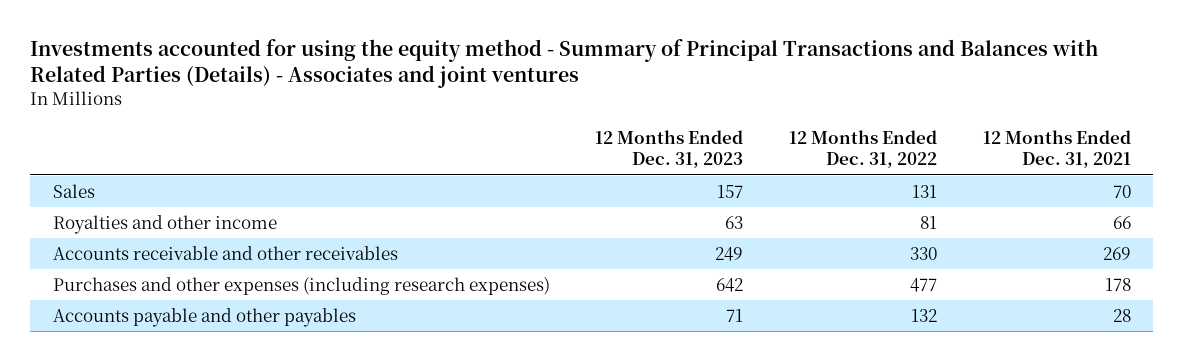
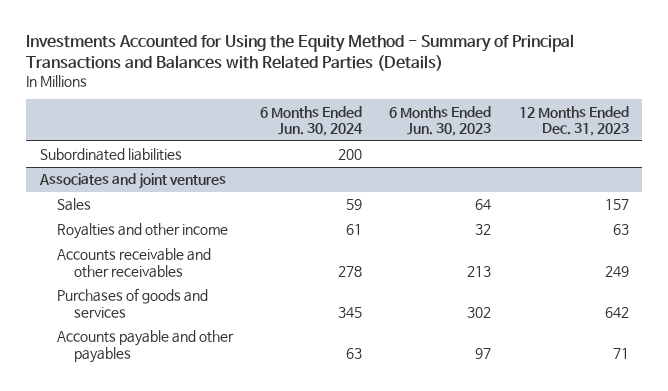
- Investments accounted for using the equity method - Summary of Principal Transactions and Balances with Related Parties (Details) - Associates and joint ventures
+ Investments Accounted for Using the Equity Method - Summary of Principal Transactions and Balances with Related Parties (Details)
- | 12 Months Ended Dec. 31, 2023 | 12 Months Ended Dec. 31, 2022 | 12 Months Ended Dec. 31, 2021
+ | 6 Months Ended Jun. 30, 2024 | 6 Months Ended Jun. 30, 2023 | 12 Months Ended Dec. 31, 2023
+ Subordinated liabilities | 200 | |
+ Associates and joint ventures
- Purchases and other expenses (including research expenses) | 642 | 477 | 178
+ Purchases of goods and services | 345 | 302 | 642

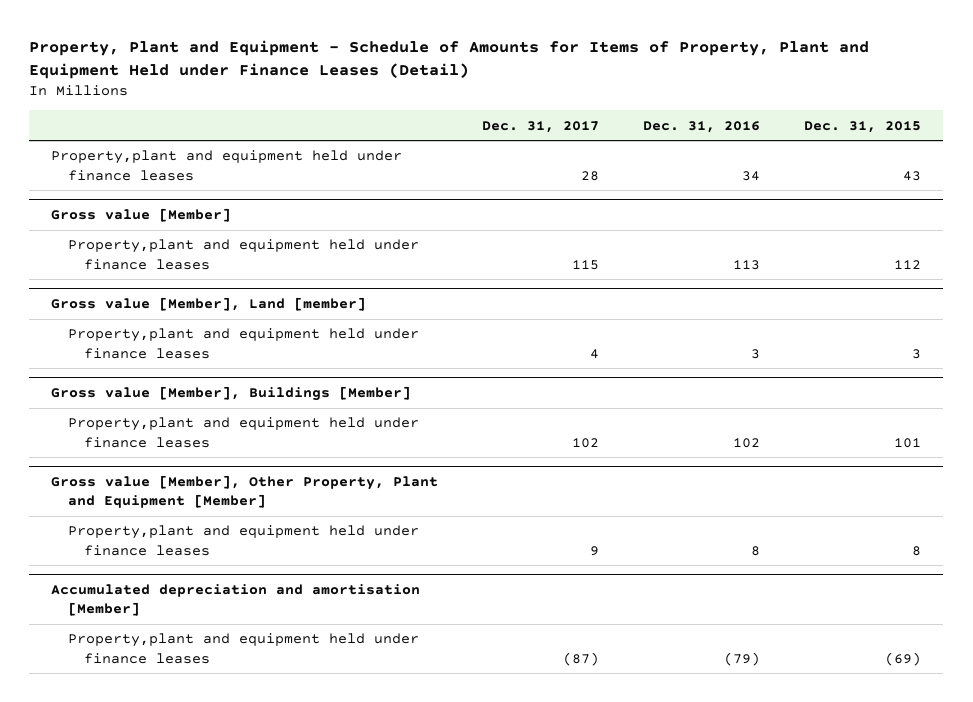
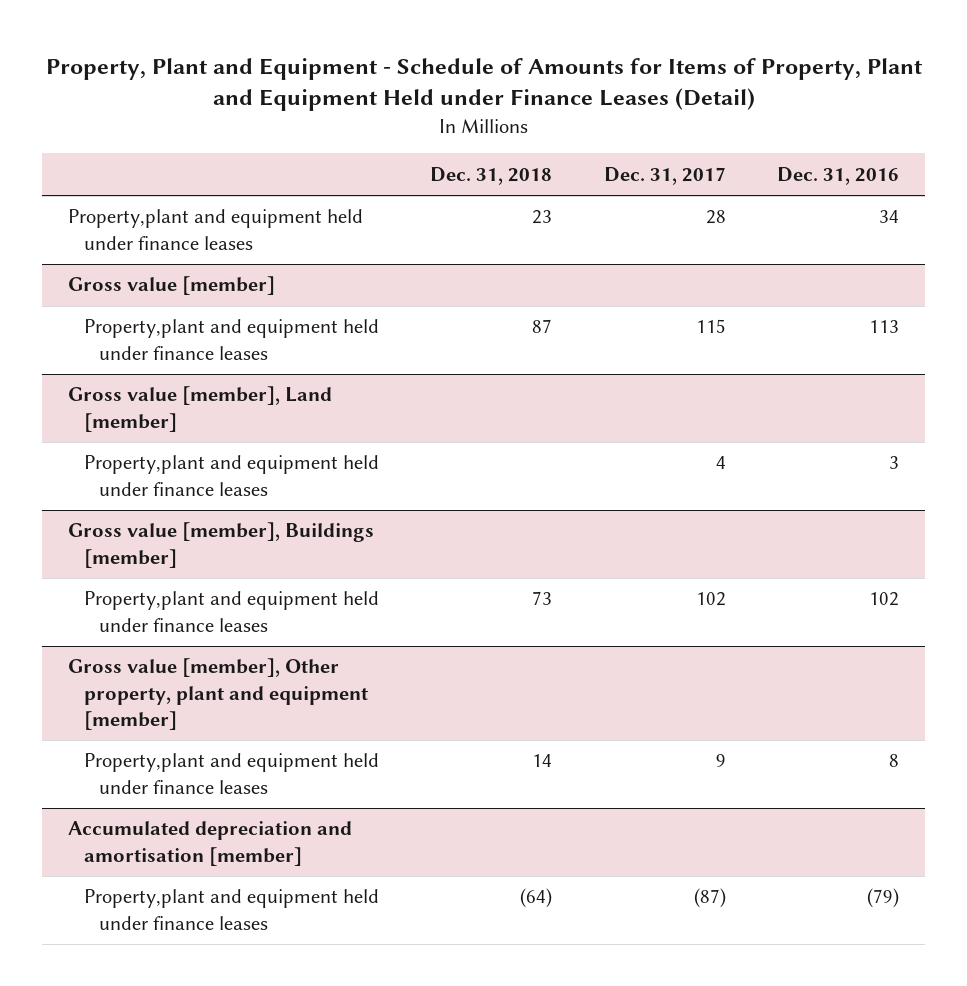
- | Dec. 31, 2017 | Dec. 31, 2016 | Dec. 31, 2015
+ | Dec. 31, 2018 | Dec. 31, 2017 | Dec. 31, 2016
- Gross value [Member]
+ Gross value [member]
- Gross value [Member], Land [member]
+ Gross value [member], Land [member]
- Gross value [Member], Buildings [Member]
+ Gross value [member], Buildings [member]
- Gross value [Member], Other Property, Plant and Equipment [Member]
+ Gross value [member], Other property, plant and equipment [member]
- Accumulated depreciation and amortisation [Member]
+ Accumulated depreciation and amortisation [member]

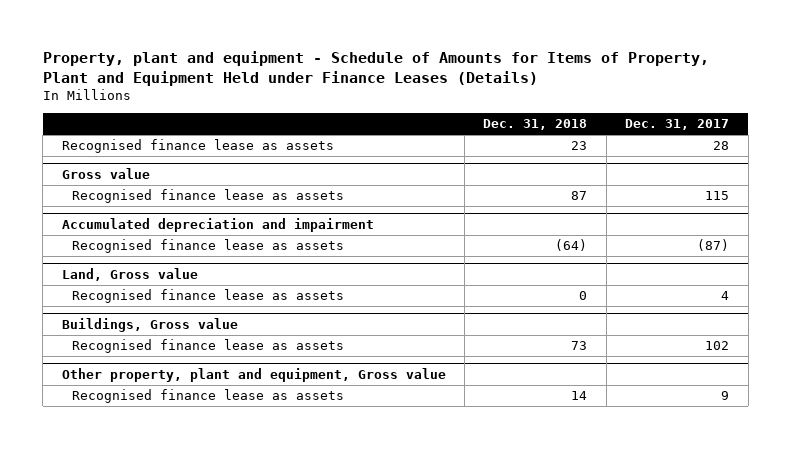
- Property, Plant and Equipment - Schedule of Amounts for Items of Property, Plant and Equipment Held under Finance Leases (Detail)
+ Property, plant and equipment - Schedule of Amounts for Items of Property, Plant and Equipment Held under Finance Leases (Details)
- | Dec. 31, 2018 | Dec. 31, 2017 | Dec. 31, 2016
+ | Dec. 31, 2018 | Dec. 31, 2017
- Property,plant and equipment held under finance leases | 23 | 28 | 34
- Gross value [member]
- Property,plant and equipment held under finance leases | 87 | 115 | 113
- Gross value [member], Land [member]
- Property,plant and equipment held under finance leases | | 4 | 3
- Gross value [member], Buildings [member]
- Property,plant and equipment held under finance leases | 73 | 102 | 102
- Gross value [member], Other property, plant and equipment [member]
- Property,plant and equipment held under finance leases | 14 | 9 | 8
- Accumulated depreciation and amortisation [member]
- Property,plant and equipment held under finance leases | (64) | (87) | (79)
+ Recognised finance lease as assets | 23 | 28
+ Gross value
+ Recognised finance lease as assets | 87 | 115
+ Accumulated depreciation and impairment
+ Recognised finance lease as assets | (64) | (87)
+ Land, Gross value
+ Recognised finance lease as assets | 0 | 4
+ Buildings, Gross value
+ Recognised finance lease as assets | 73 | 102
+ Other property, plant and equipment, Gross value
+ Recognised finance lease as assets | 14 | 9

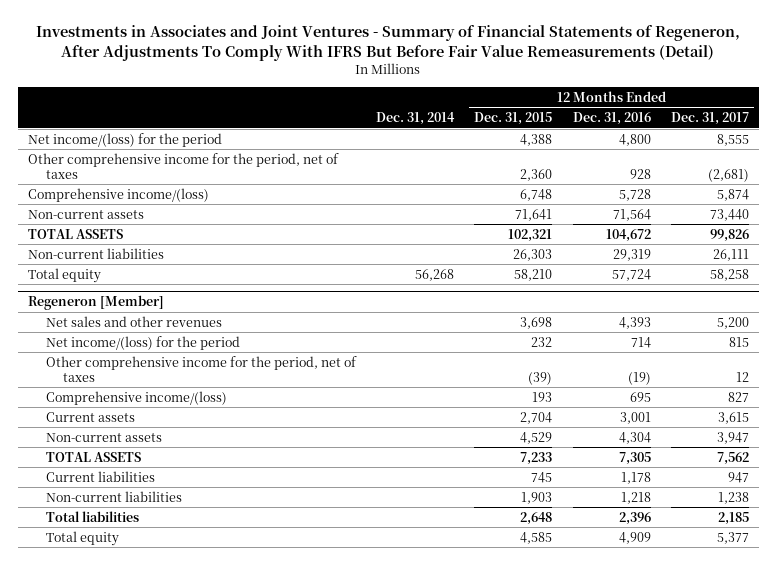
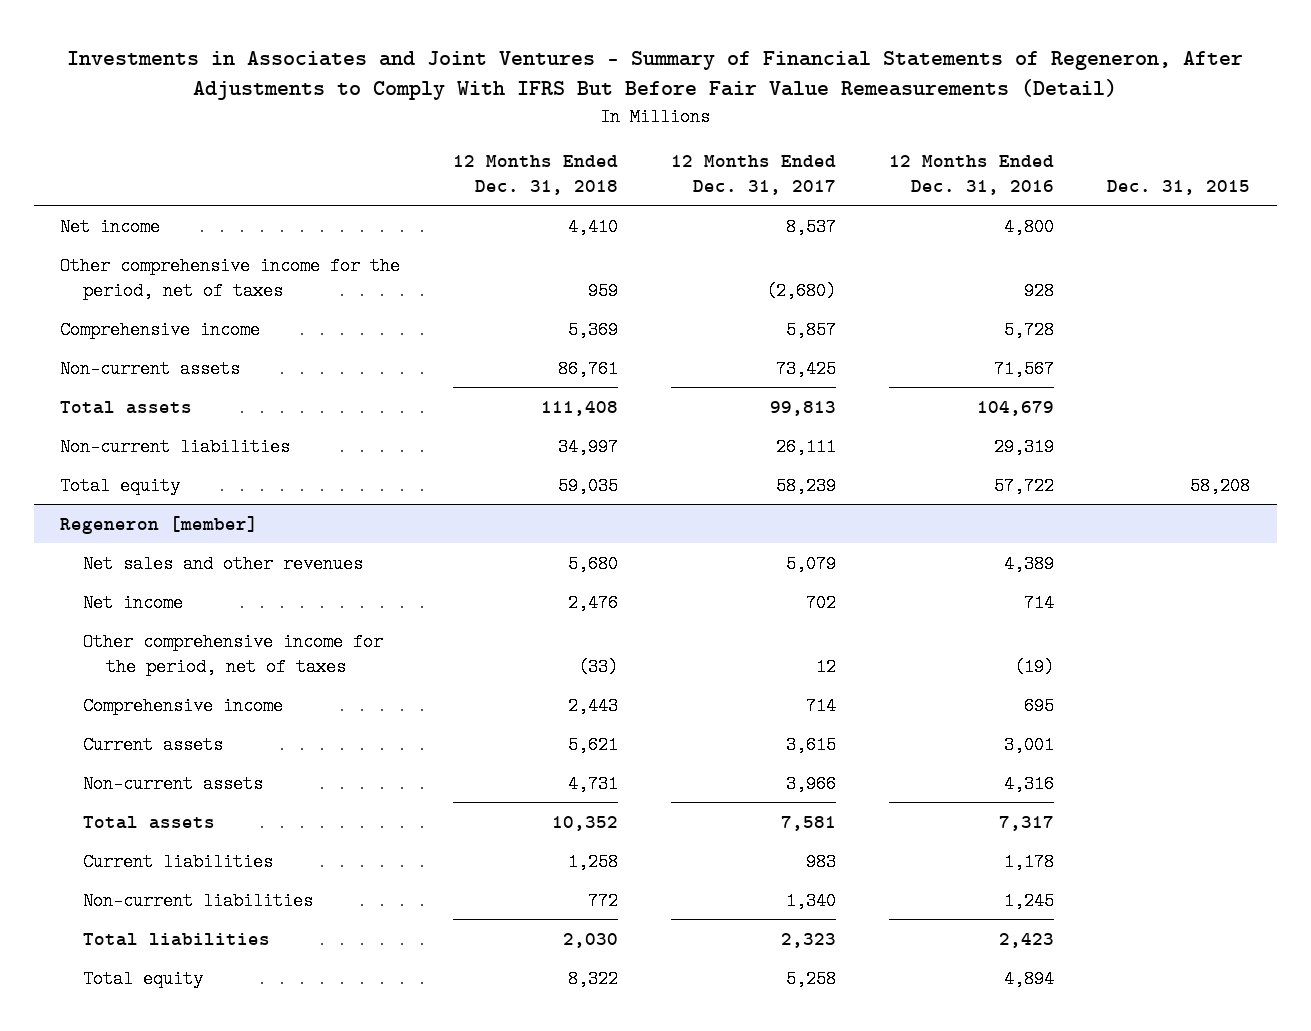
- Investments in Associates and Joint Ventures - Summary of Financial Statements of Regeneron, After Adjustments To Comply With IFRS But Before Fair Value Remeasurements (Detail)
+ Investments in Associates and Joint Ventures - Summary of Financial Statements of Regeneron, After Adjustments to Comply With IFRS But Before Fair Value Remeasurements (Detail)
- | Dec. 31, 2014 | 12 Months Ended Dec. 31, 2015 | 12 Months Ended Dec. 31, 2016 | 12 Months Ended Dec. 31, 2017
+ | 12 Months Ended Dec. 31, 2018 | 12 Months Ended Dec. 31, 2017 | 12 Months Ended Dec. 31, 2016 | Dec. 31, 2015
- Net income/(loss) for the period | | 4,388 | 4,800 | 8,555
- Other comprehensive income for the period, net of taxes | | 2,360 | 928 | (2,681)
- Comprehensive income/(loss) | | 6,748 | 5,728 | 5,874
- Non-current assets | | 71,641 | 71,564 | 73,440
- TOTAL ASSETS | | 102,321 | 104,672 | 99,826
+ Net income | 4,410 | 8,537 | 4,800 |
+ Other comprehensive income for the period, net of taxes | 959 | (2,680) | 928 |
+ Comprehensive income | 5,369 | 5,857 | 5,728 |
+ Non-current assets | 86,761 | 73,425 | 71,567 |
+ Total assets | 111,408 | 99,813 | 104,679 |
- Total equity | 56,268 | 58,210 | 57,724 | 58,258
- Regeneron [Member]
- Net sales and other revenues | | 3,698 | 4,393 | 5,200
- Net income/(loss) for the period | | 232 | 714 | 815
+ Total equity | 59,035 | 58,239 | 57,722 | 58,208
+ Regeneron [member]
+ Net sales and other revenues | 5,680 | 5,079 | 4,389 |
+ Net income | 2,476 | 702 | 714 |
- Comprehensive income/(loss) | | 193 | 695 | 827
+ Comprehensive income | 2,443 | 714 | 695 |
- Non-current assets | | 4,529 | 4,304 | 3,947
- TOTAL ASSETS | | 7,233 | 7,305 | 7,562
- Current liabilities | | 745 | 1,178 | 947
- Non-current liabilities | | 1,903 | 1,218 | 1,238
- Total liabilities | | 2,648 | 2,396 | 2,185
- Total equity | | 4,585 | 4,909 | 5,377
+ Non-current assets | 4,731 | 3,966 | 4,316 |
+ Total assets | 10,352 | 7,581 | 7,317 |
+ Current liabilities | 1,258 | 983 | 1,178 |
+ Non-current liabilities | 772 | 1,340 | 1,245 |
+ Total liabilities | 2,030 | 2,323 | 2,423 |
+ Total equity | 8,322 | 5,258 | 4,894 |

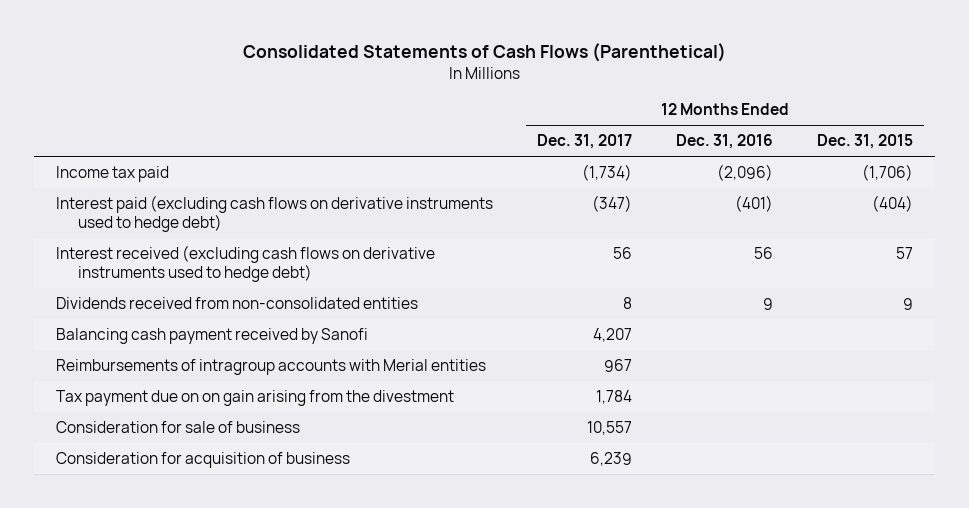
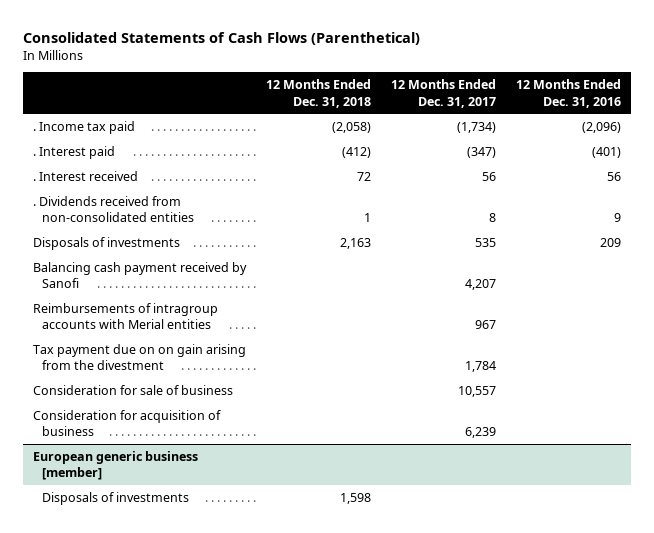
- | 12 Months Ended Dec. 31, 2017 | 12 Months Ended Dec. 31, 2016 | 12 Months Ended Dec. 31, 2015
+ | 12 Months Ended Dec. 31, 2018 | 12 Months Ended Dec. 31, 2017 | 12 Months Ended Dec. 31, 2016
- Income tax paid | (1,734) | (2,096) | (1,706)
- Interest paid (excluding cash flows on derivative instruments used to hedge debt) | (347) | (401) | (404)
- Interest received (excluding cash flows on derivative instruments used to hedge debt) | 56 | 56 | 57
- Dividends received from non-consolidated entities | 8 | 9 | 9
+ . Income tax paid | (2,058) | (1,734) | (2,096)
+ . Interest paid | (412) | (347) | (401)
+ . Interest received | 72 | 56 | 56
+ . Dividends received from non-consolidated entities | 1 | 8 | 9
+ Disposals of investments | 2,163 | 535 | 209
+ European generic business [member]
+ Disposals of investments | 1,598 | |

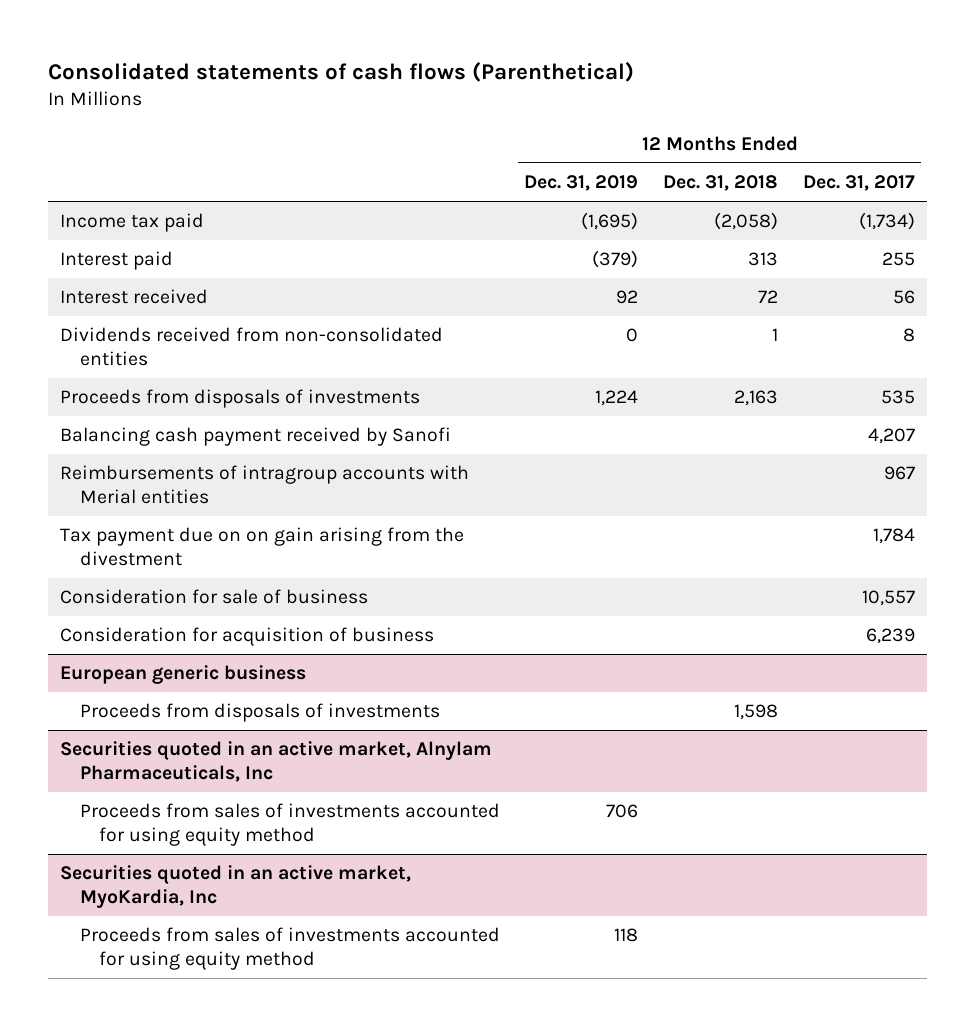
- Consolidated Statements of Cash Flows (Parenthetical)
+ Consolidated statements of cash flows (Parenthetical)
- | 12 Months Ended Dec. 31, 2018 | 12 Months Ended Dec. 31, 2017 | 12 Months Ended Dec. 31, 2016
+ | 12 Months Ended Dec. 31, 2019 | 12 Months Ended Dec. 31, 2018 | 12 Months Ended Dec. 31, 2017
- . Income tax paid | (2,058) | (1,734) | (2,096)
- . Interest paid | (412) | (347) | (401)
- . Interest received | 72 | 56 | 56
- . Dividends received from non-consolidated entities | 1 | 8 | 9
- Disposals of investments | 2,163 | 535 | 209
+ Income tax paid | (1,695) | (2,058) | (1,734)
+ Interest paid | (379) | 313 | 255
+ Interest received | 92 | 72 | 56
+ Dividends received from non-consolidated entities | 0 | 1 | 8
+ Proceeds from disposals of investments | 1,224 | 2,163 | 535
- European generic business [member]
- Disposals of investments | 1,598 | |
+ European generic business
+ Proceeds from disposals of investments | | 1,598 |
+ Securities quoted in an active market, Alnylam Pharmaceuticals, Inc
+ Proceeds from sales of investments accounted for using equity method | 706 | |
+ Securities quoted in an active market, MyoKardia, Inc
+ Proceeds from sales of investments accounted for using equity method | 118 | |

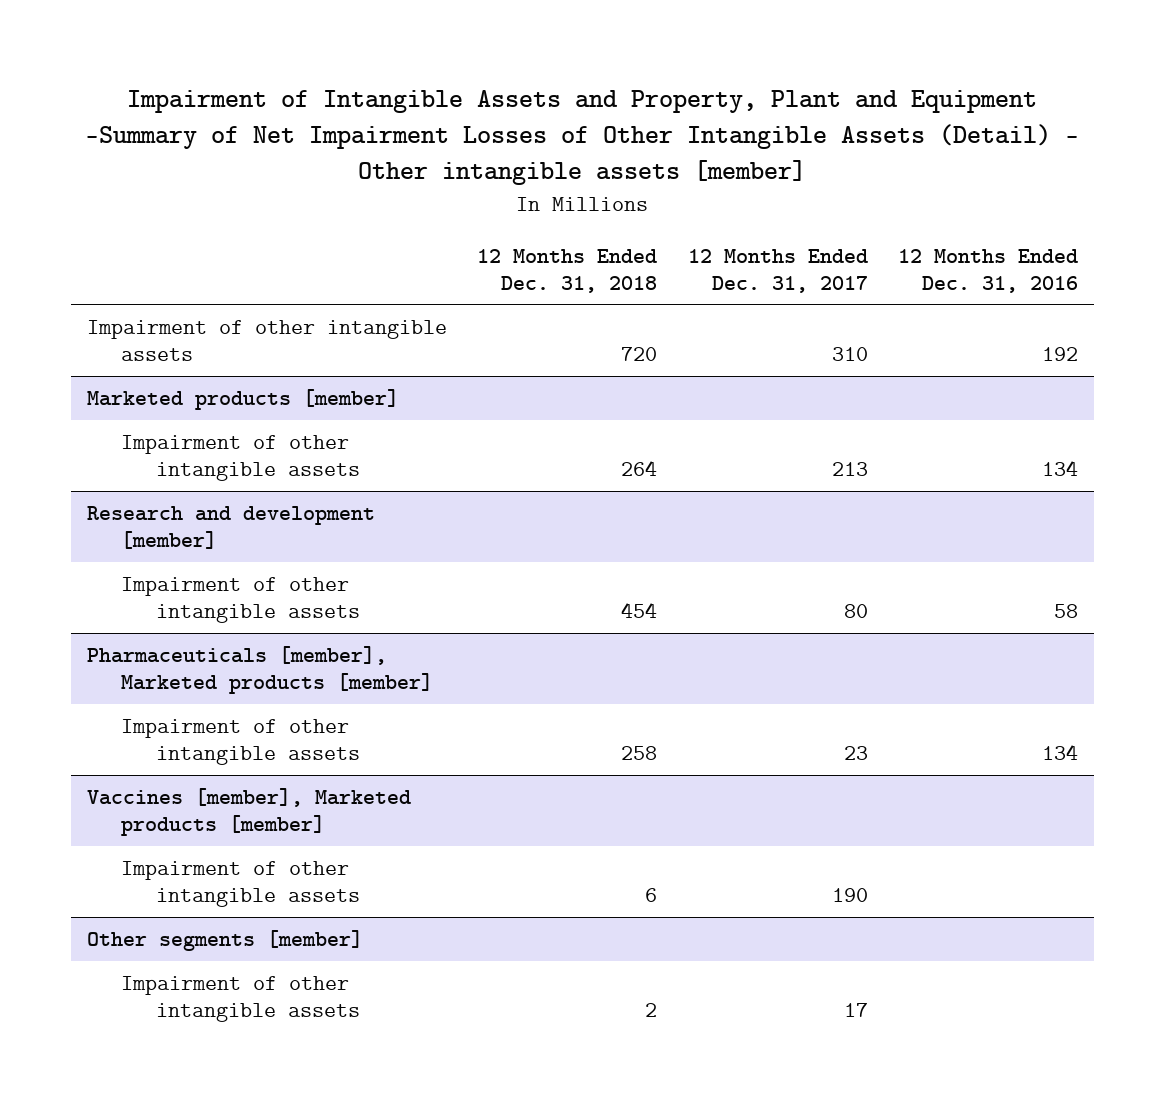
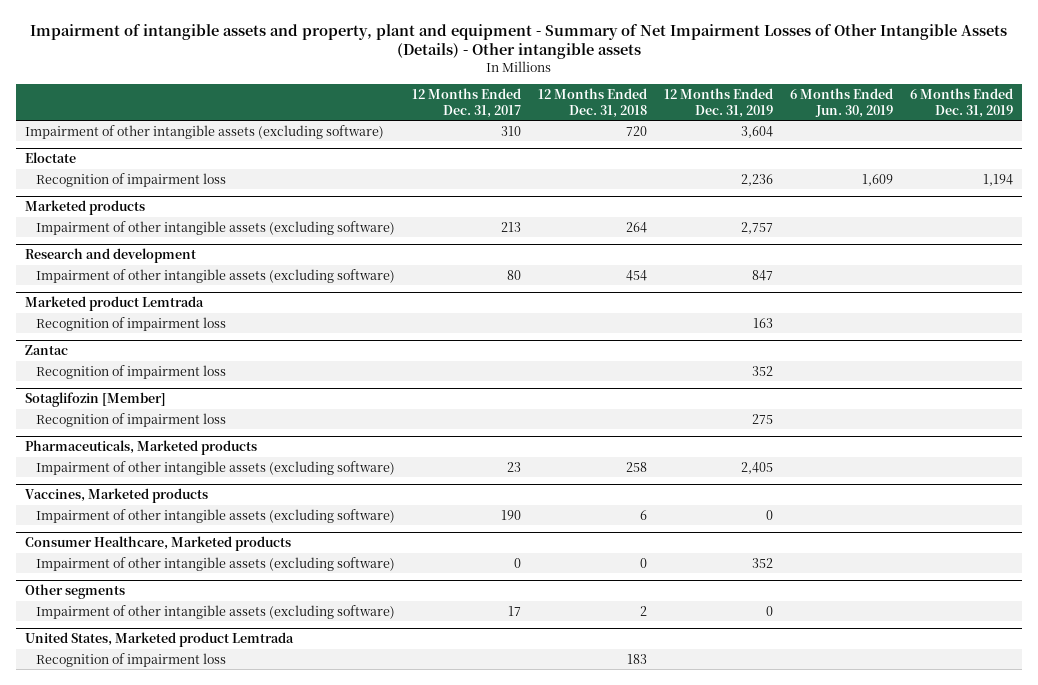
- Impairment of Intangible Assets and Property, Plant and Equipment -Summary of Net Impairment Losses of Other Intangible Assets (Detail) - Other intangible assets [member]
+ Impairment of intangible assets and property, plant and equipment - Summary of Net Impairment Losses of Other Intangible Assets (Details) - Other intangible assets
- | 12 Months Ended Dec. 31, 2018 | 12 Months Ended Dec. 31, 2017 | 12 Months Ended Dec. 31, 2016
+ | 12 Months Ended Dec. 31, 2017 | 12 Months Ended Dec. 31, 2018 | 12 Months Ended Dec. 31, 2019 | 6 Months Ended Jun. 30, 2019 | 6 Months Ended Dec. 31, 2019
- Impairment of other intangible assets | 720 | 310 | 192
- Marketed products [member]
- Impairment of other intangible assets | 264 | 213 | 134
- Research and development [member]
- Impairment of other intangible assets | 454 | 80 | 58
- Pharmaceuticals [member], Marketed products [member]
- Impairment of other intangible assets | 258 | 23 | 134
- Vaccines [member], Marketed products [member]
- Impairment of other intangible assets | 6 | 190 |
- Other segments [member]
- Impairment of other intangible assets | 2 | 17 |
+ Impairment of other intangible assets (excluding software) | 310 | 720 | 3,604 | |
+ Eloctate
+ Recognition of impairment loss | | | 2,236 | 1,609 | 1,194
+ Marketed products
+ Impairment of other intangible assets (excluding software) | 213 | 264 | 2,757 | |
+ Research and development
+ Impairment of other intangible assets (excluding software) | 80 | 454 | 847 | |
+ Marketed product Lemtrada
+ Recognition of impairment loss | | | 163 | |
+ Zantac
+ Recognition of impairment loss | | | 352 | |
+ Sotaglifozin [Member]
+ Recognition of impairment loss | | | 275 | |
+ Pharmaceuticals, Marketed products
+ Impairment of other intangible assets (excluding software) | 23 | 258 | 2,405 | |
+ Vaccines, Marketed products
+ Impairment of other intangible assets (excluding software) | 190 | 6 | 0 | |
+ Consumer Healthcare, Marketed products
+ Impairment of other intangible assets (excluding software) | 0 | 0 | 352 | |
+ Other segments
+ Impairment of other intangible assets (excluding software) | 17 | 2 | 0 | |
+ United States, Marketed product Lemtrada
+ Recognition of impairment loss | | 183 | | |

